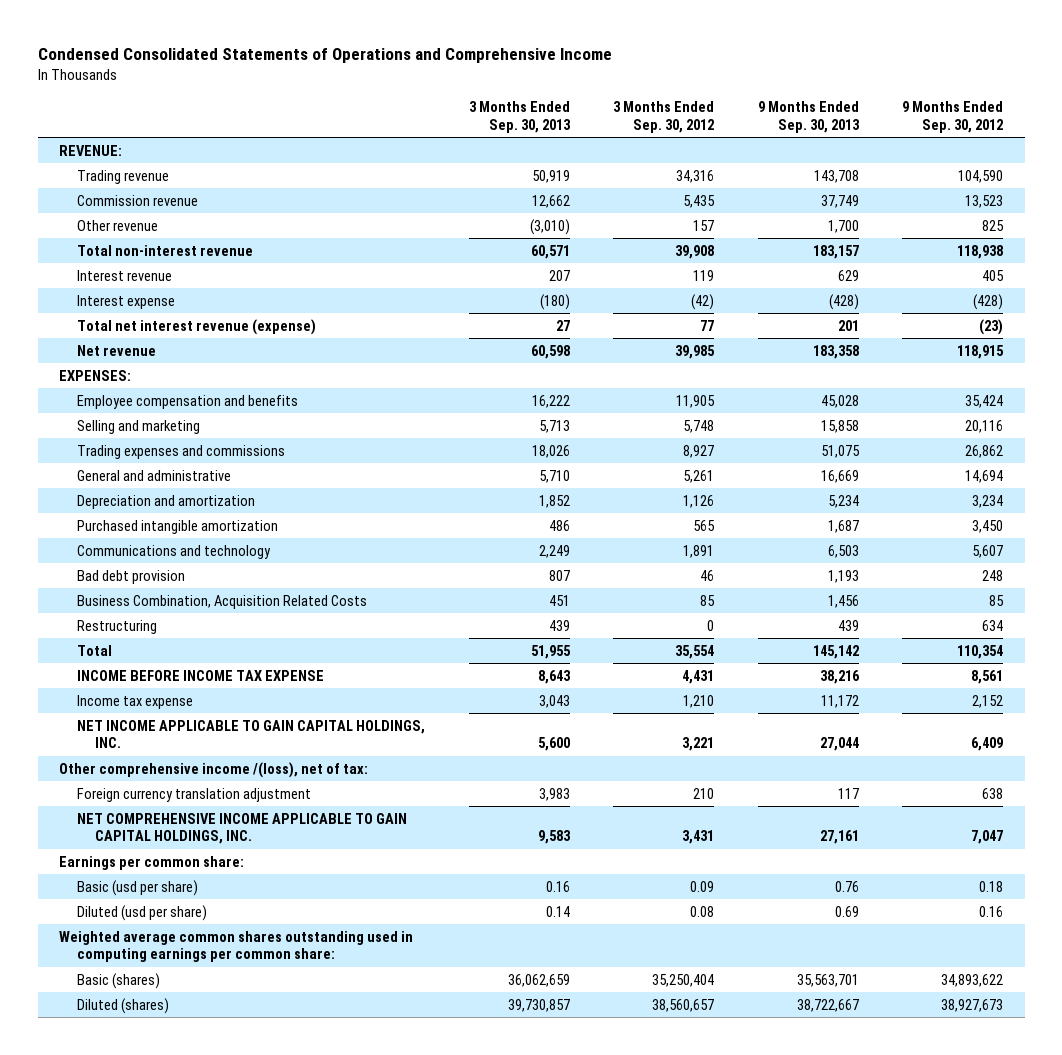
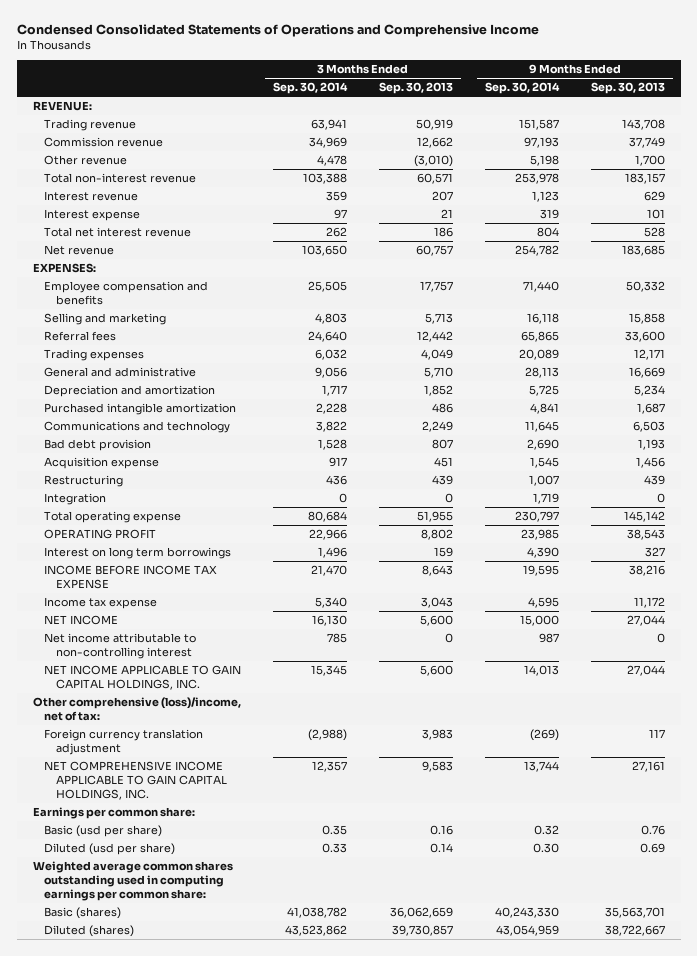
- | 3 Months Ended Sep. 30, 2013 | 3 Months Ended Sep. 30, 2012 | 9 Months Ended Sep. 30, 2013 | 9 Months Ended Sep. 30, 2012
+ | 3 Months Ended Sep. 30, 2014 | 3 Months Ended Sep. 30, 2013 | 9 Months Ended Sep. 30, 2014 | 9 Months Ended Sep. 30, 2013
- Interest expense | (180) | (42) | (428) | (428)
- Total net interest revenue (expense) | 27 | 77 | 201 | (23)
- Net revenue | 60,598 | 39,985 | 183,358 | 118,915
+ Interest expense | 97 | 21 | 319 | 101
+ Total net interest revenue | 262 | 186 | 804 | 528
+ Net revenue | 103,650 | 60,757 | 254,782 | 183,685
- Employee compensation and benefits | 16,222 | 11,905 | 45,028 | 35,424
+ Employee compensation and benefits | 25,505 | 17,757 | 71,440 | 50,332
- Trading expenses and commissions | 18,026 | 8,927 | 51,075 | 26,862
+ Referral fees | 24,640 | 12,442 | 65,865 | 33,600
+ Trading expenses | 6,032 | 4,049 | 20,089 | 12,171
- Business Combination, Acquisition Related Costs | 451 | 85 | 1,456 | 85
+ Acquisition expense | 917 | 451 | 1,545 | 1,456
- Total | 51,955 | 35,554 | 145,142 | 110,354
+ Integration | 0 | 0 | 1,719 | 0
+ Total operating expense | 80,684 | 51,955 | 230,797 | 145,142
+ OPERATING PROFIT | 22,966 | 8,802 | 23,985 | 38,543
+ Interest on long term borrowings | 1,496 | 159 | 4,390 | 327
+ NET INCOME | 16,130 | 5,600 | 15,000 | 27,044
+ Net income attributable to non-controlling interest | 785 | 0 | 987 | 0
- Other comprehensive income /(loss), net of tax:
+ Other comprehensive (loss)/income, net of tax:

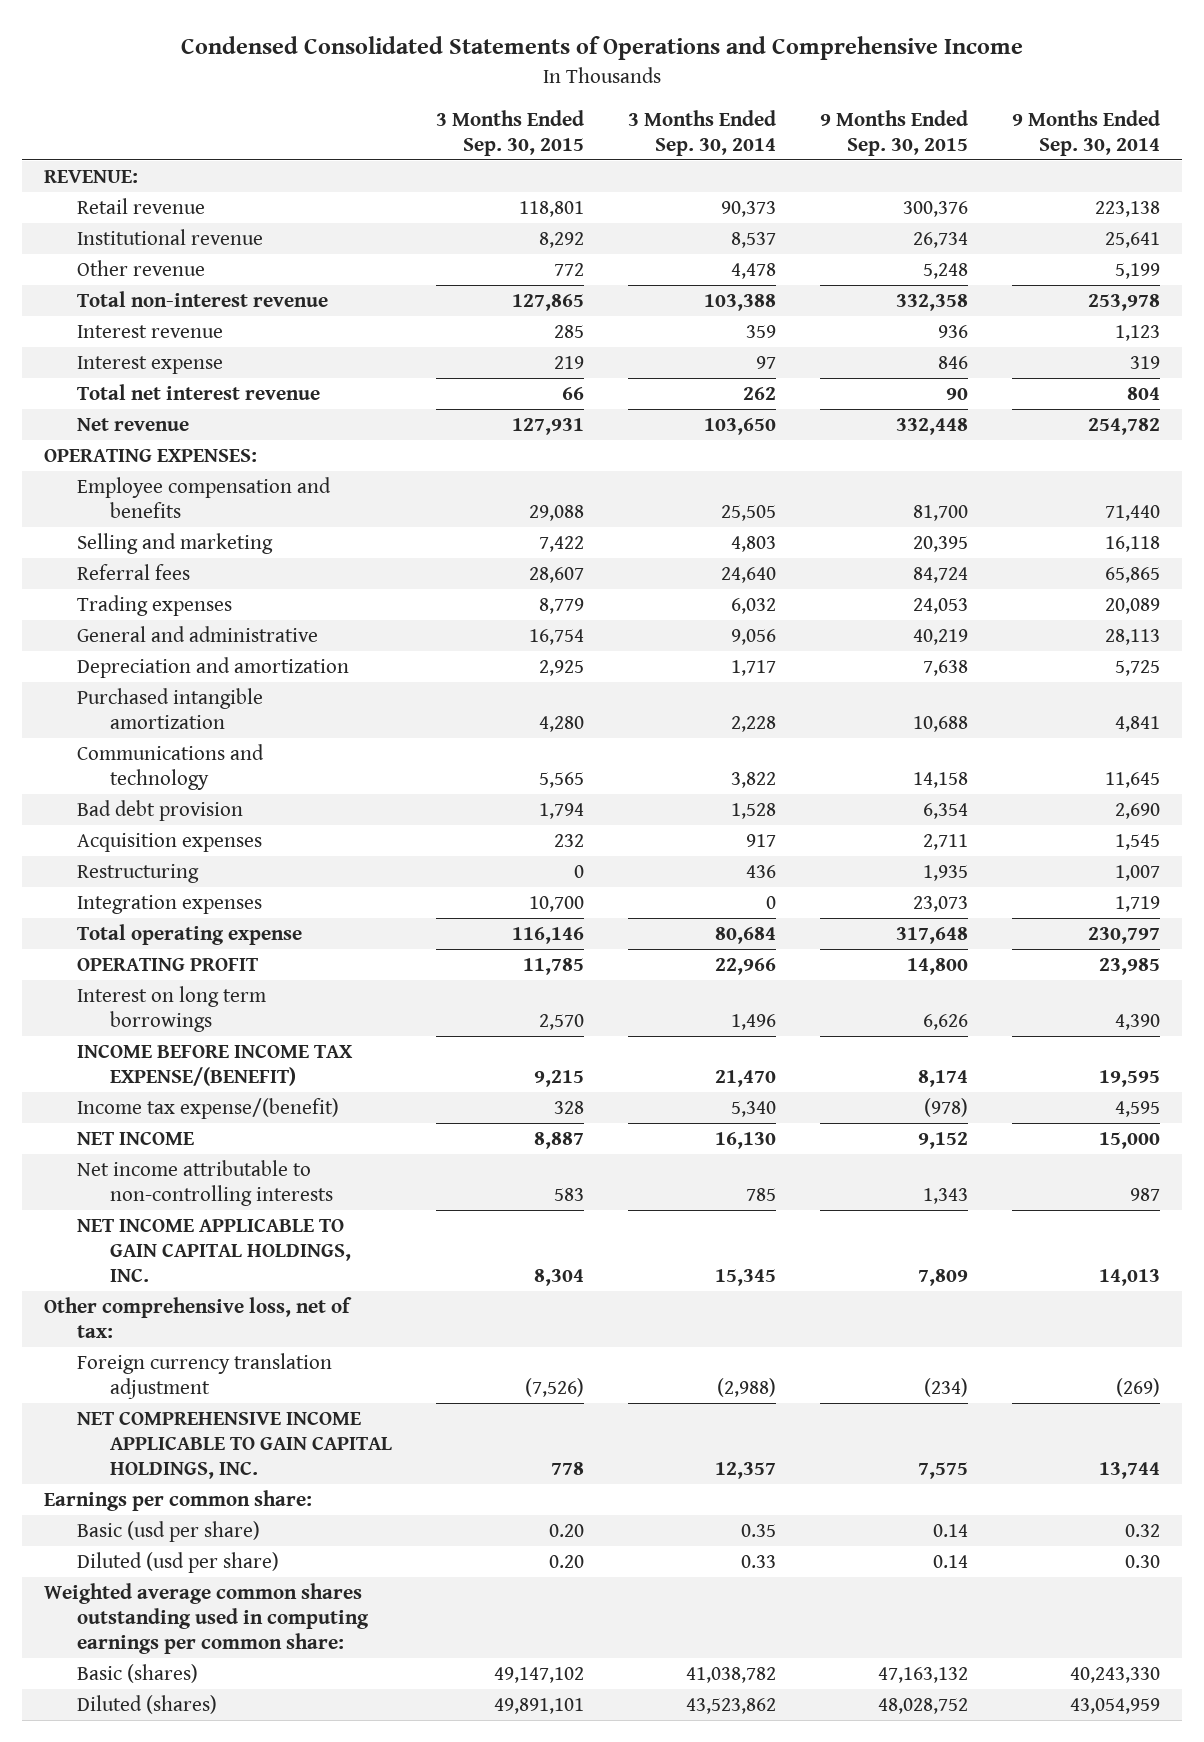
- | 3 Months Ended Sep. 30, 2014 | 3 Months Ended Sep. 30, 2013 | 9 Months Ended Sep. 30, 2014 | 9 Months Ended Sep. 30, 2013
+ | 3 Months Ended Sep. 30, 2015 | 3 Months Ended Sep. 30, 2014 | 9 Months Ended Sep. 30, 2015 | 9 Months Ended Sep. 30, 2014
- Trading revenue | 63,941 | 50,919 | 151,587 | 143,708
- Commission revenue | 34,969 | 12,662 | 97,193 | 37,749
- Other revenue | 4,478 | (3,010) | 5,198 | 1,700
+ Retail revenue | 118,801 | 90,373 | 300,376 | 223,138
+ Institutional revenue | 8,292 | 8,537 | 26,734 | 25,641
+ Other revenue | 772 | 4,478 | 5,248 | 5,199
- EXPENSES:
+ OPERATING EXPENSES:
- Acquisition expense | 917 | 451 | 1,545 | 1,456
+ Acquisition expenses | 232 | 917 | 2,711 | 1,545
- Integration | 0 | 0 | 1,719 | 0
+ Integration expenses | 10,700 | 0 | 23,073 | 1,719
- INCOME BEFORE INCOME TAX EXPENSE | 21,470 | 8,643 | 19,595 | 38,216
- Income tax expense | 5,340 | 3,043 | 4,595 | 11,172
+ INCOME BEFORE INCOME TAX EXPENSE/(BENEFIT) | 9,215 | 21,470 | 8,174 | 19,595
+ Income tax expense/(benefit) | 328 | 5,340 | (978) | 4,595
- Net income attributable to non-controlling interest | 785 | 0 | 987 | 0
+ Net income attributable to non-controlling interests | 583 | 785 | 1,343 | 987
- Other comprehensive (loss)/income, net of tax:
+ Other comprehensive loss, net of tax:

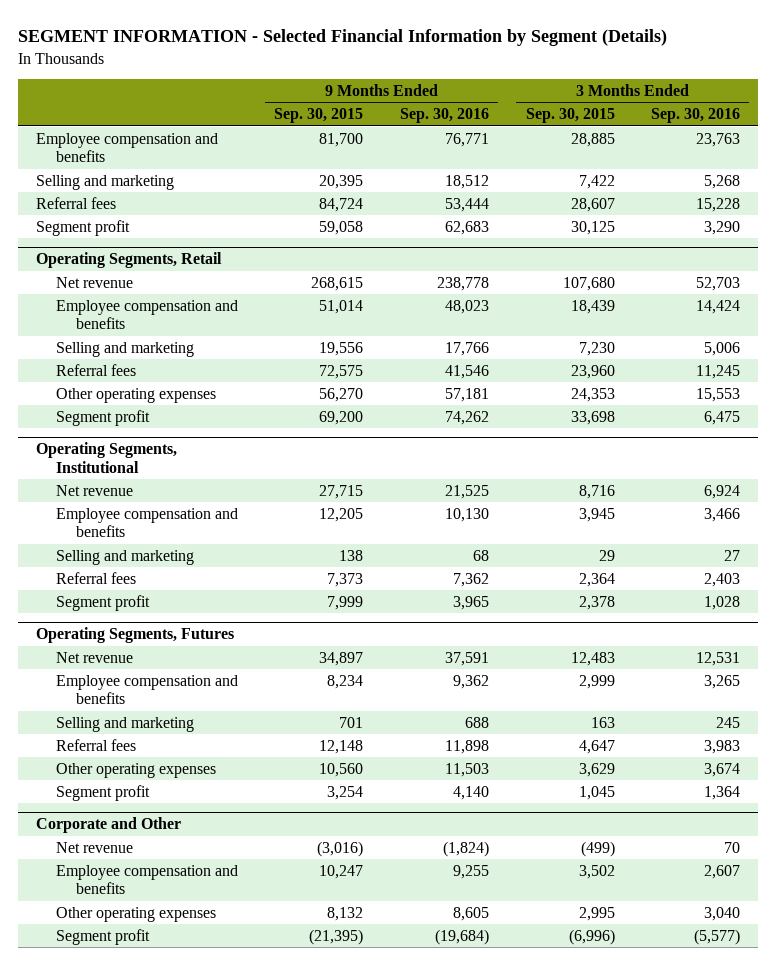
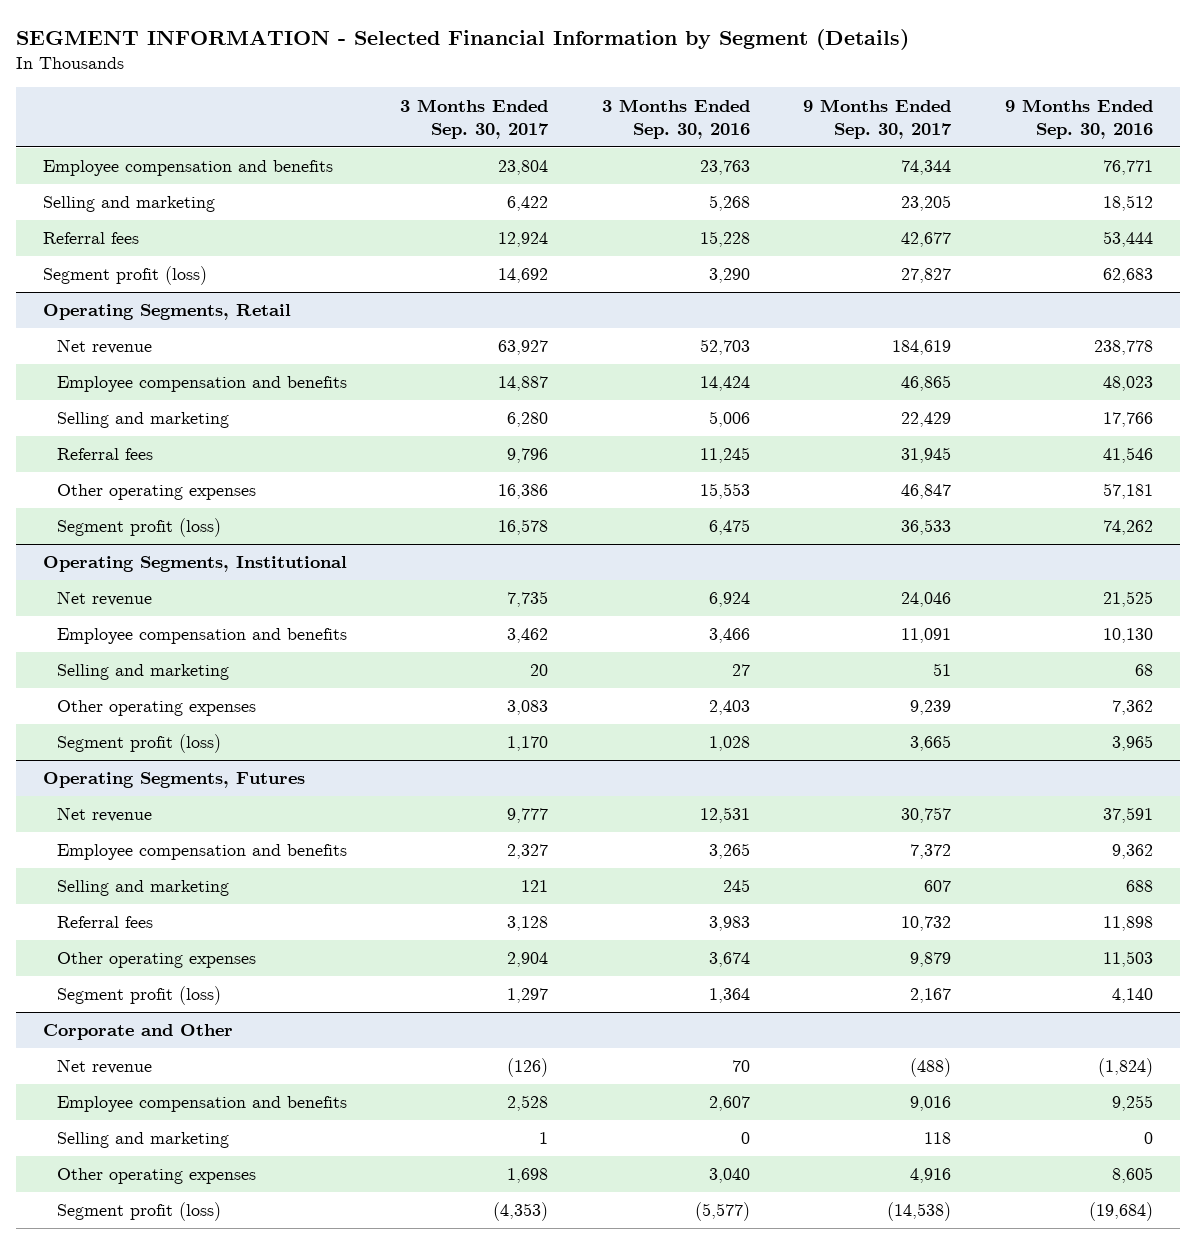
- | 9 Months Ended Sep. 30, 2015 | 9 Months Ended Sep. 30, 2016 | 3 Months Ended Sep. 30, 2015 | 3 Months Ended Sep. 30, 2016
+ | 3 Months Ended Sep. 30, 2017 | 3 Months Ended Sep. 30, 2016 | 9 Months Ended Sep. 30, 2017 | 9 Months Ended Sep. 30, 2016
- Segment profit | 59,058 | 62,683 | 30,125 | 3,290
+ Segment profit (loss) | 14,692 | 3,290 | 27,827 | 62,683
@ Operating Segments, Retail
- Segment profit | 69,200 | 74,262 | 33,698 | 6,475
+ Segment profit (loss) | 16,578 | 6,475 | 36,533 | 74,262
@ Operating Segments, Institutional
- Referral fees | 7,373 | 7,362 | 2,364 | 2,403
- Segment profit | 7,999 | 3,965 | 2,378 | 1,028
+ Other operating expenses | 3,083 | 2,403 | 9,239 | 7,362
+ Segment profit (loss) | 1,170 | 1,028 | 3,665 | 3,965
@ Operating Segments, Futures
- Segment profit | 3,254 | 4,140 | 1,045 | 1,364
+ Segment profit (loss) | 1,297 | 1,364 | 2,167 | 4,140
@ Corporate and Other
+ Selling and marketing | 1 | 0 | 118 | 0
- Segment profit | (21,395) | (19,684) | (6,996) | (5,577)
+ Segment profit (loss) | (4,353) | (5,577) | (14,538) | (19,684)

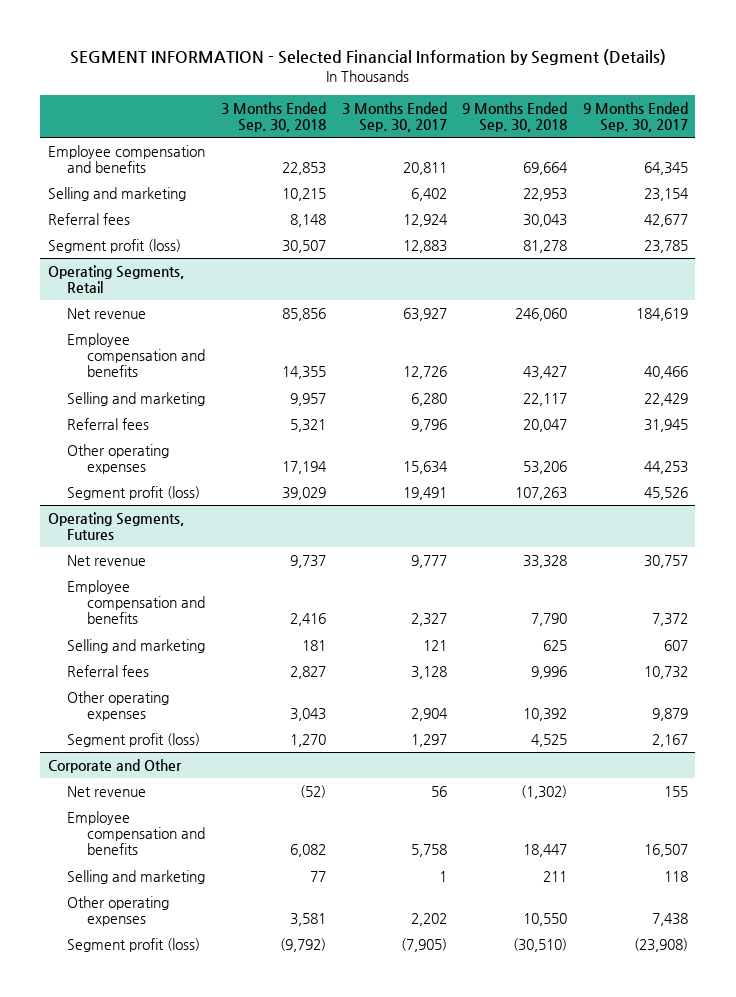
- | 3 Months Ended Sep. 30, 2017 | 3 Months Ended Sep. 30, 2016 | 9 Months Ended Sep. 30, 2017 | 9 Months Ended Sep. 30, 2016
+ | 3 Months Ended Sep. 30, 2018 | 3 Months Ended Sep. 30, 2017 | 9 Months Ended Sep. 30, 2018 | 9 Months Ended Sep. 30, 2017
- Employee compensation and benefits | 23,804 | 23,763 | 74,344 | 76,771
- Selling and marketing | 6,422 | 5,268 | 23,205 | 18,512
+ Employee compensation and benefits | 22,853 | 20,811 | 69,664 | 64,345
+ Selling and marketing | 10,215 | 6,402 | 22,953 | 23,154
- Segment profit (loss) | 14,692 | 3,290 | 27,827 | 62,683
+ Segment profit (loss) | 30,507 | 12,883 | 81,278 | 23,785
@ Operating Segments, Retail
- Employee compensation and benefits | 14,887 | 14,424 | 46,865 | 48,023
+ Employee compensation and benefits | 14,355 | 12,726 | 43,427 | 40,466
- Other operating expenses | 16,386 | 15,553 | 46,847 | 57,181
- Segment profit (loss) | 16,578 | 6,475 | 36,533 | 74,262
- Operating Segments, Institutional
- Net revenue | 7,735 | 6,924 | 24,046 | 21,525
- Employee compensation and benefits | 3,462 | 3,466 | 11,091 | 10,130
- Selling and marketing | 20 | 27 | 51 | 68
- Other operating expenses | 3,083 | 2,403 | 9,239 | 7,362
- Segment profit (loss) | 1,170 | 1,028 | 3,665 | 3,965
@ Operating Segments, Retail
+ Other operating expenses | 17,194 | 15,634 | 53,206 | 44,253
+ Segment profit (loss) | 39,029 | 19,491 | 107,263 | 45,526
@ Corporate and Other
- Net revenue | (126) | 70 | (488) | (1,824)
- Employee compensation and benefits | 2,528 | 2,607 | 9,016 | 9,255
+ Net revenue | (52) | 56 | (1,302) | 155
+ Employee compensation and benefits | 6,082 | 5,758 | 18,447 | 16,507
- Other operating expenses | 1,698 | 3,040 | 4,916 | 8,605
- Segment profit (loss) | (4,353) | (5,577) | (14,538) | (19,684)
+ Other operating expenses | 3,581 | 2,202 | 10,550 | 7,438
+ Segment profit (loss) | (9,792) | (7,905) | (30,510) | (23,908)

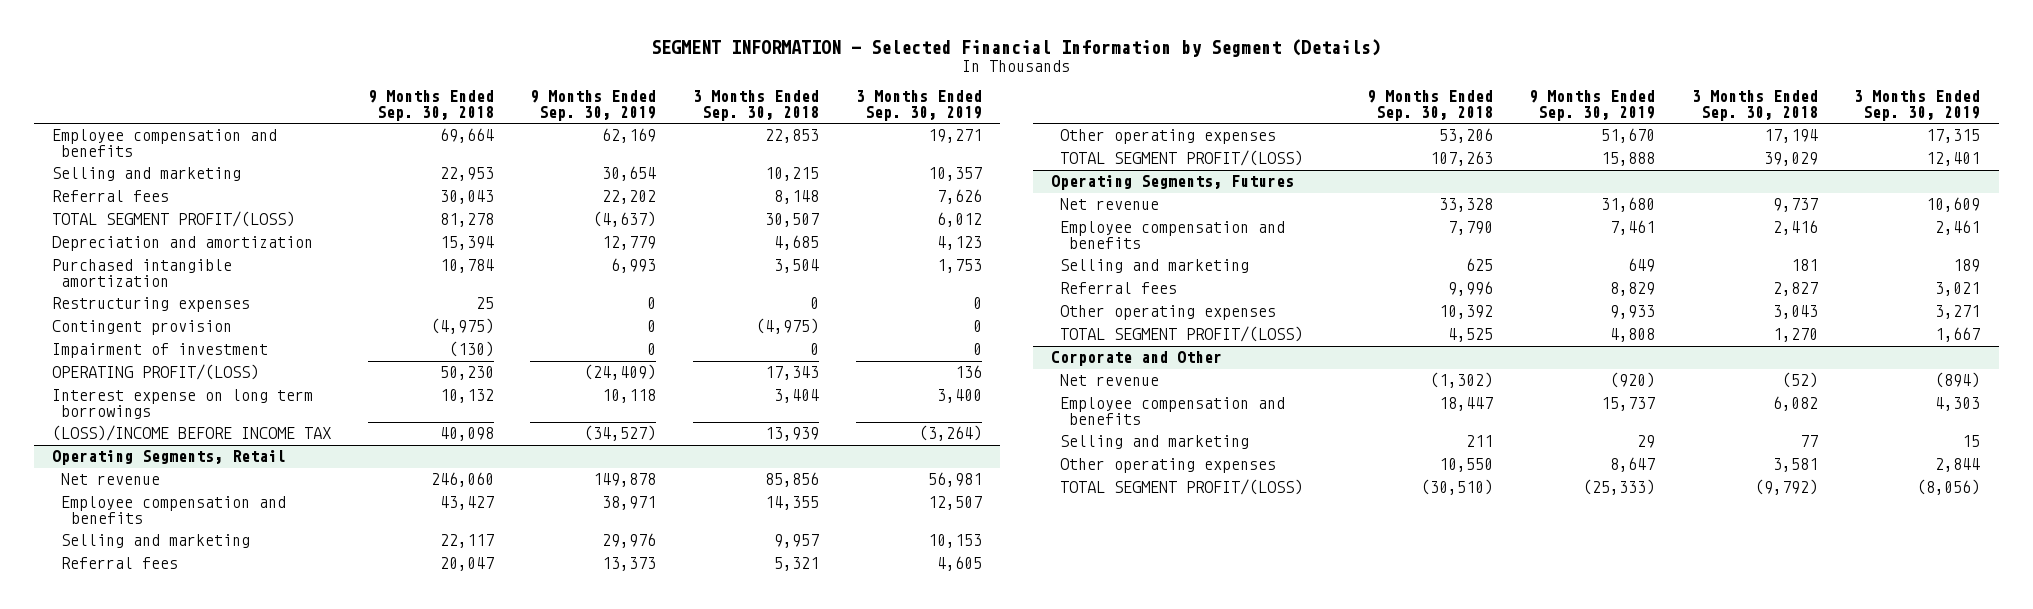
- | 3 Months Ended Sep. 30, 2018 | 3 Months Ended Sep. 30, 2017 | 9 Months Ended Sep. 30, 2018 | 9 Months Ended Sep. 30, 2017
+ | 9 Months Ended Sep. 30, 2018 | 9 Months Ended Sep. 30, 2019 | 3 Months Ended Sep. 30, 2018 | 3 Months Ended Sep. 30, 2019
- Segment profit (loss) | 30,507 | 12,883 | 81,278 | 23,785
+ TOTAL SEGMENT PROFIT/(LOSS) | 81,278 | (4,637) | 30,507 | 6,012
+ Depreciation and amortization | 15,394 | 12,779 | 4,685 | 4,123
+ Purchased intangible amortization | 10,784 | 6,993 | 3,504 | 1,753
+ Restructuring expenses | 25 | 0 | 0 | 0
+ Contingent provision | (4,975) | 0 | (4,975) | 0
+ Impairment of investment | (130) | 0 | 0 | 0
+ OPERATING PROFIT/(LOSS) | 50,230 | (24,409) | 17,343 | 136
+ Interest expense on long term borrowings | 10,132 | 10,118 | 3,404 | 3,400
+ (LOSS)/INCOME BEFORE INCOME TAX | 40,098 | (34,527) | 13,939 | (3,264)
@ Operating Segments, Retail
- Segment profit (loss) | 39,029 | 19,491 | 107,263 | 45,526
+ TOTAL SEGMENT PROFIT/(LOSS) | 107,263 | 15,888 | 39,029 | 12,401
@ Operating Segments, Futures
- Segment profit (loss) | 1,270 | 1,297 | 4,525 | 2,167
+ TOTAL SEGMENT PROFIT/(LOSS) | 4,525 | 4,808 | 1,270 | 1,667
@ Corporate and Other
- Segment profit (loss) | (9,792) | (7,905) | (30,510) | (23,908)
+ TOTAL SEGMENT PROFIT/(LOSS) | (30,510) | (25,333) | (9,792) | (8,056)

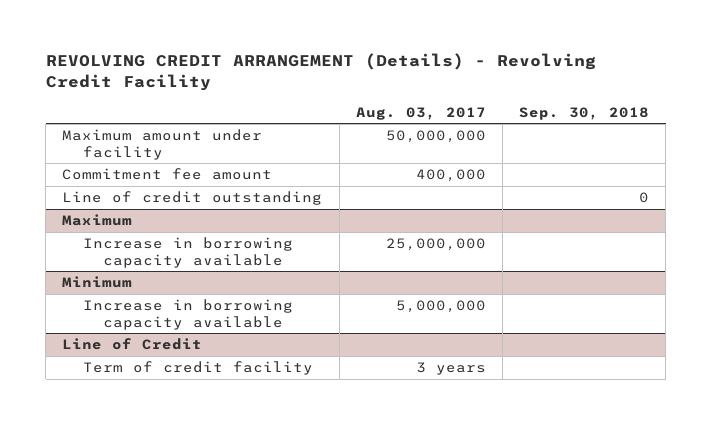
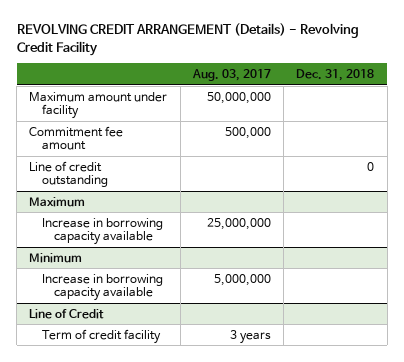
- | Aug. 03, 2017 | Sep. 30, 2018
+ | Aug. 03, 2017 | Dec. 31, 2018
- Commitment fee amount | 400,000 |
+ Commitment fee amount | 500,000 |

